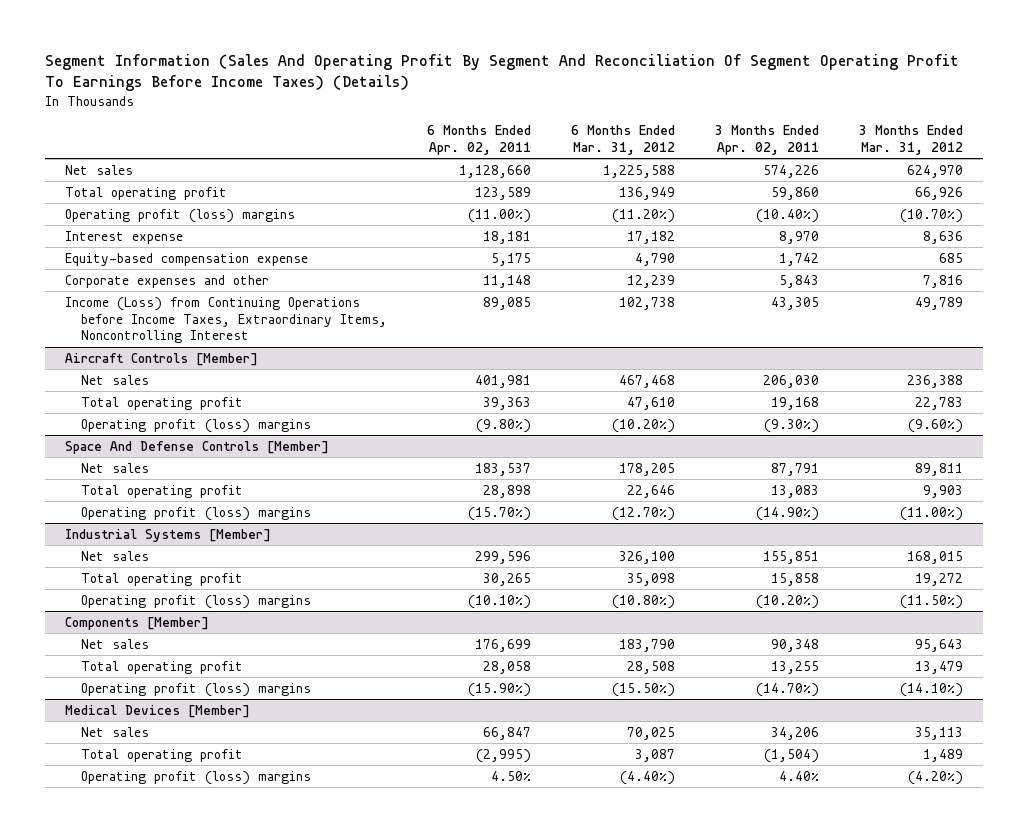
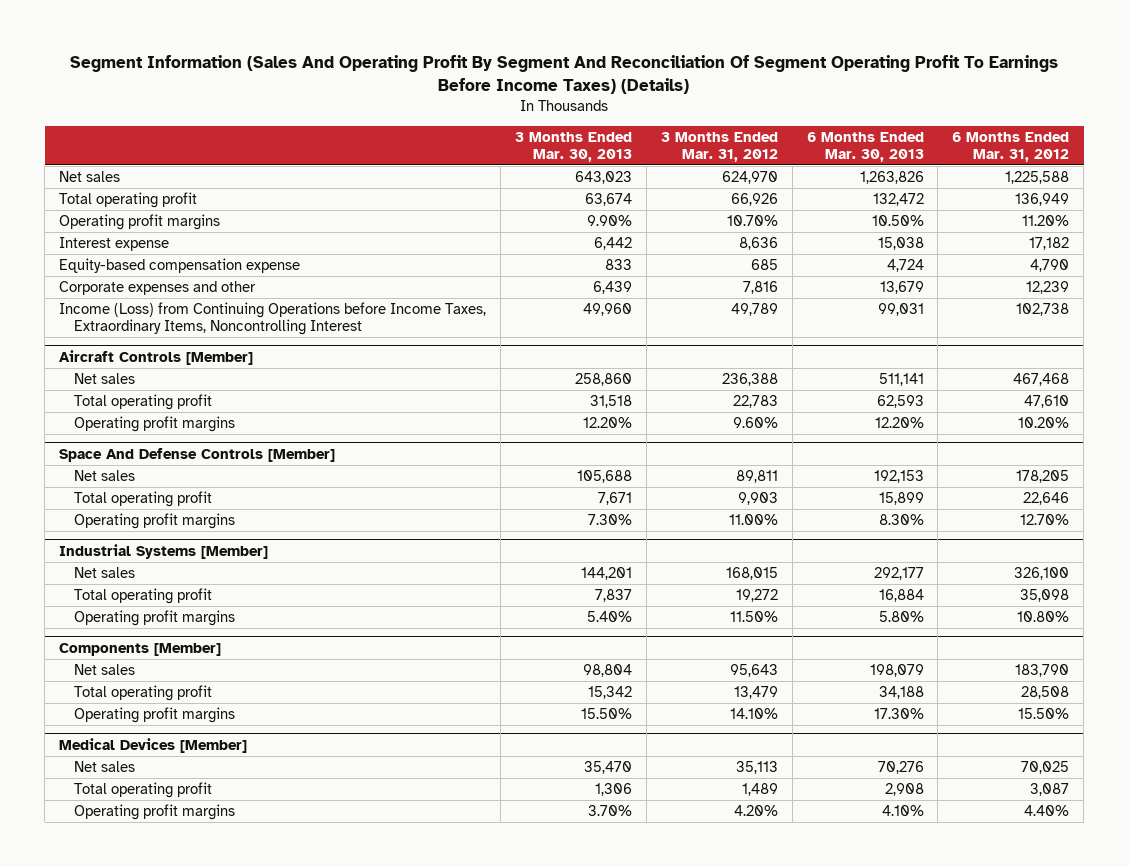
- | 6 Months Ended Apr. 02, 2011 | 6 Months Ended Mar. 31, 2012 | 3 Months Ended Apr. 02, 2011 | 3 Months Ended Mar. 31, 2012
+ | 3 Months Ended Mar. 30, 2013 | 3 Months Ended Mar. 31, 2012 | 6 Months Ended Mar. 30, 2013 | 6 Months Ended Mar. 31, 2012
- Operating profit (loss) margins | (11.00%) | (11.20%) | (10.40%) | (10.70%)
+ Operating profit margins | 9.90% | 10.70% | 10.50% | 11.20%
@ Aircraft Controls [Member]
- Operating profit (loss) margins | (9.80%) | (10.20%) | (9.30%) | (9.60%)
+ Operating profit margins | 12.20% | 9.60% | 12.20% | 10.20%
@ Space And Defense Controls [Member]
- Operating profit (loss) margins | (15.70%) | (12.70%) | (14.90%) | (11.00%)
+ Operating profit margins | 7.30% | 11.00% | 8.30% | 12.70%
@ Industrial Systems [Member]
- Operating profit (loss) margins | (10.10%) | (10.80%) | (10.20%) | (11.50%)
+ Operating profit margins | 5.40% | 11.50% | 5.80% | 10.80%
@ Components [Member]
- Operating profit (loss) margins | (15.90%) | (15.50%) | (14.70%) | (14.10%)
+ Operating profit margins | 15.50% | 14.10% | 17.30% | 15.50%
@ Medical Devices [Member]
- Operating profit (loss) margins | 4.50% | (4.40%) | 4.40% | (4.20%)
+ Operating profit margins | 3.70% | 4.20% | 4.10% | 4.40%

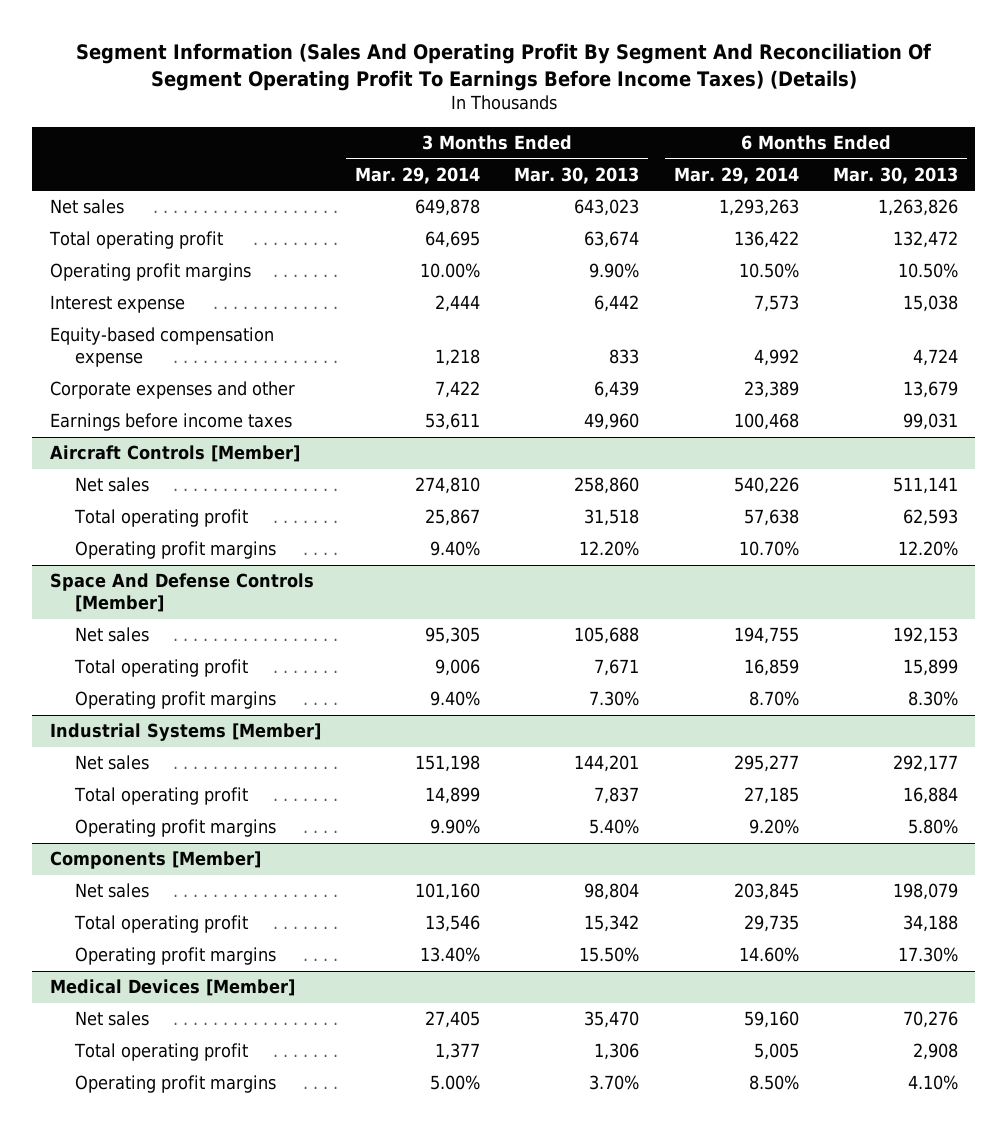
- | 3 Months Ended Mar. 30, 2013 | 3 Months Ended Mar. 31, 2012 | 6 Months Ended Mar. 30, 2013 | 6 Months Ended Mar. 31, 2012
+ | 3 Months Ended Mar. 29, 2014 | 3 Months Ended Mar. 30, 2013 | 6 Months Ended Mar. 29, 2014 | 6 Months Ended Mar. 30, 2013
- Income (Loss) from Continuing Operations before Income Taxes, Extraordinary Items, Noncontrolling Interest | 49,960 | 49,789 | 99,031 | 102,738
+ Earnings before income taxes | 53,611 | 49,960 | 100,468 | 99,031

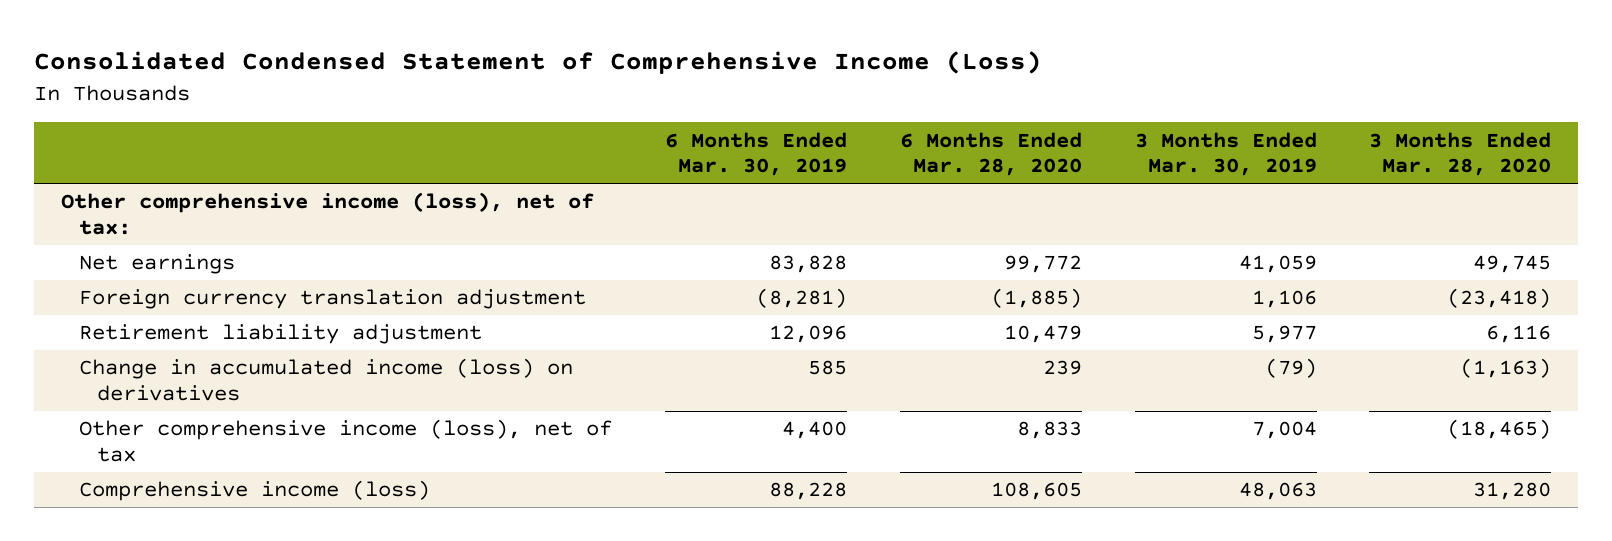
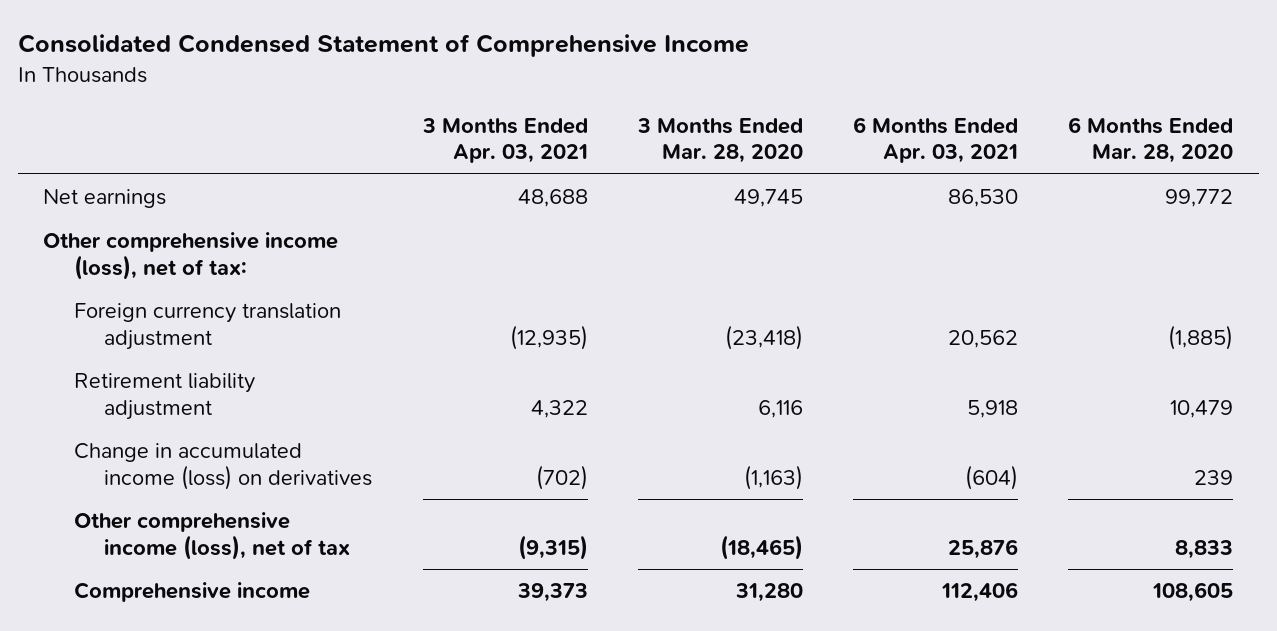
- Consolidated Condensed Statement of Comprehensive Income (Loss)
+ Consolidated Condensed Statement of Comprehensive Income
- | 6 Months Ended Mar. 30, 2019 | 6 Months Ended Mar. 28, 2020 | 3 Months Ended Mar. 30, 2019 | 3 Months Ended Mar. 28, 2020
+ | 3 Months Ended Apr. 03, 2021 | 3 Months Ended Mar. 28, 2020 | 6 Months Ended Apr. 03, 2021 | 6 Months Ended Mar. 28, 2020
moved down: Other comprehensive income (loss), net of tax:
- Comprehensive income (loss) | 88,228 | 108,605 | 48,063 | 31,280
+ Comprehensive income | 39,373 | 31,280 | 112,406 | 108,605

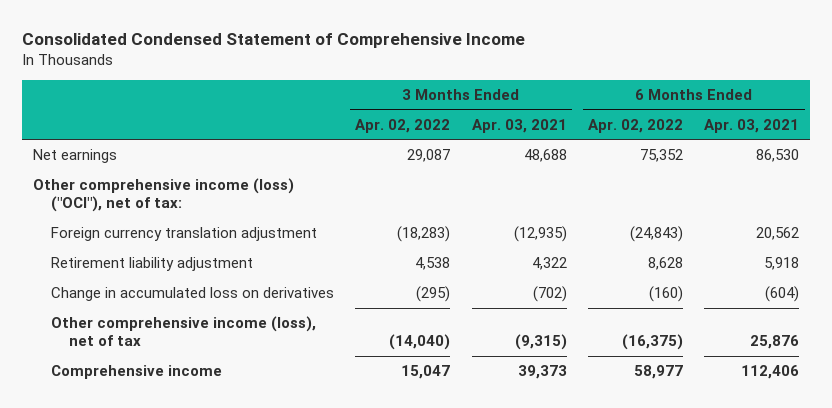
- | 3 Months Ended Apr. 03, 2021 | 3 Months Ended Mar. 28, 2020 | 6 Months Ended Apr. 03, 2021 | 6 Months Ended Mar. 28, 2020
+ | 3 Months Ended Apr. 02, 2022 | 3 Months Ended Apr. 03, 2021 | 6 Months Ended Apr. 02, 2022 | 6 Months Ended Apr. 03, 2021
- Other comprehensive income (loss), net of tax:
+ Other comprehensive income (loss) ("OCI"), net of tax:
- Change in accumulated income (loss) on derivatives | (702) | (1,163) | (604) | 239
+ Change in accumulated loss on derivatives | (295) | (702) | (160) | (604)

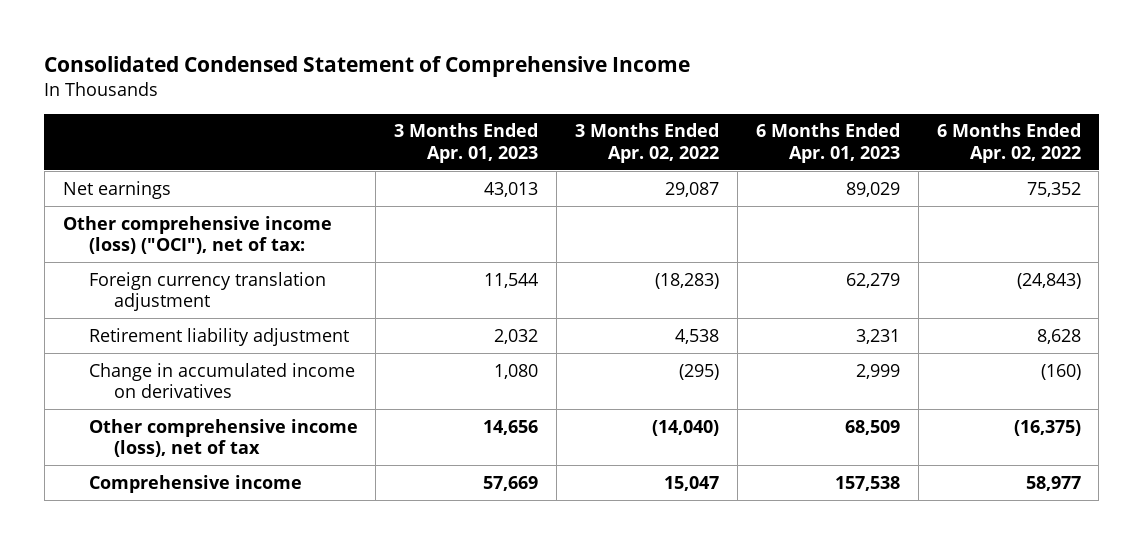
- | 3 Months Ended Apr. 02, 2022 | 3 Months Ended Apr. 03, 2021 | 6 Months Ended Apr. 02, 2022 | 6 Months Ended Apr. 03, 2021
+ | 3 Months Ended Apr. 01, 2023 | 3 Months Ended Apr. 02, 2022 | 6 Months Ended Apr. 01, 2023 | 6 Months Ended Apr. 02, 2022
- Change in accumulated loss on derivatives | (295) | (702) | (160) | (604)
+ Change in accumulated income on derivatives | 1,080 | (295) | 2,999 | (160)

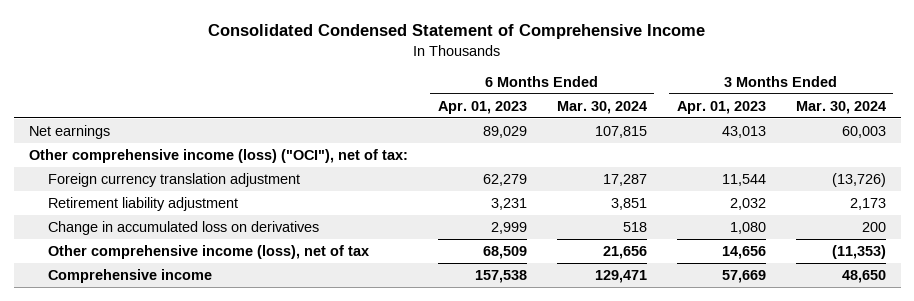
- | 3 Months Ended Apr. 01, 2023 | 3 Months Ended Apr. 02, 2022 | 6 Months Ended Apr. 01, 2023 | 6 Months Ended Apr. 02, 2022
+ | 6 Months Ended Apr. 01, 2023 | 6 Months Ended Mar. 30, 2024 | 3 Months Ended Apr. 01, 2023 | 3 Months Ended Mar. 30, 2024
- Change in accumulated income on derivatives | 1,080 | (295) | 2,999 | (160)
+ Change in accumulated loss on derivatives | 2,999 | 518 | 1,080 | 200

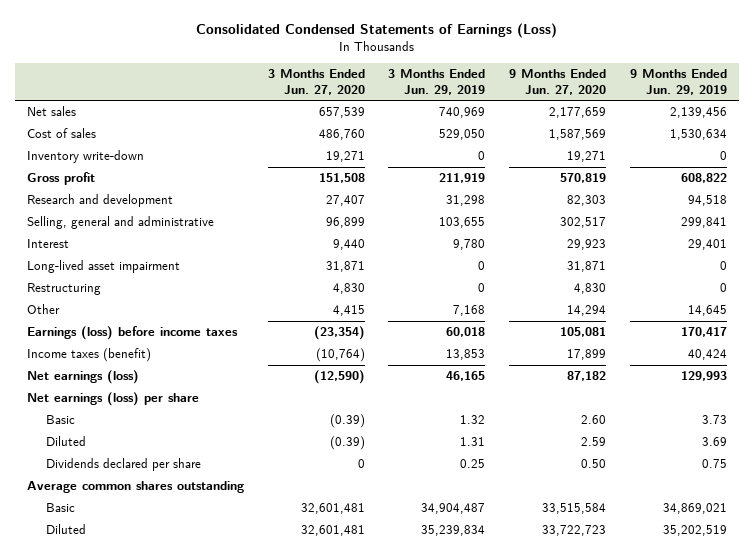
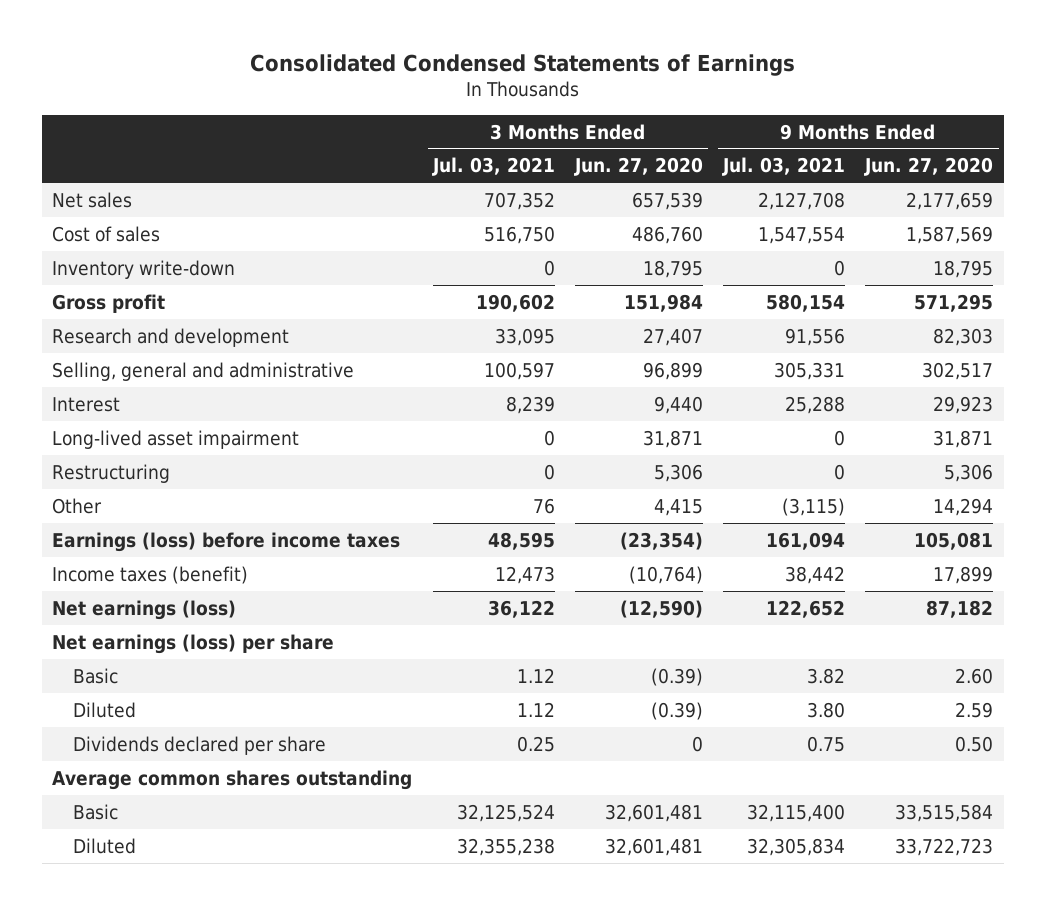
- Consolidated Condensed Statements of Earnings (Loss)
+ Consolidated Condensed Statements of Earnings
- | 3 Months Ended Jun. 27, 2020 | 3 Months Ended Jun. 29, 2019 | 9 Months Ended Jun. 27, 2020 | 9 Months Ended Jun. 29, 2019
+ | 3 Months Ended Jul. 03, 2021 | 3 Months Ended Jun. 27, 2020 | 9 Months Ended Jul. 03, 2021 | 9 Months Ended Jun. 27, 2020
- Inventory write-down | 19,271 | 0 | 19,271 | 0
- Gross profit | 151,508 | 211,919 | 570,819 | 608,822
+ Inventory write-down | 0 | 18,795 | 0 | 18,795
+ Gross profit | 190,602 | 151,984 | 580,154 | 571,295
- Restructuring | 4,830 | 0 | 4,830 | 0
+ Restructuring | 0 | 5,306 | 0 | 5,306

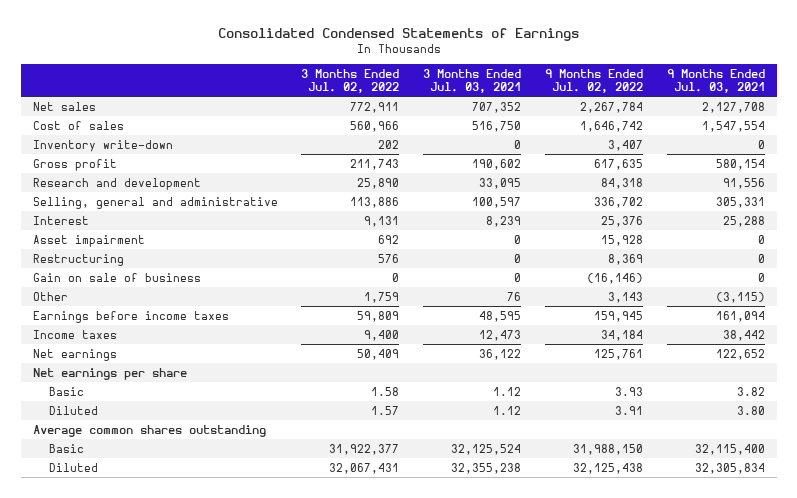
- | 3 Months Ended Jul. 03, 2021 | 3 Months Ended Jun. 27, 2020 | 9 Months Ended Jul. 03, 2021 | 9 Months Ended Jun. 27, 2020
+ | 3 Months Ended Jul. 02, 2022 | 3 Months Ended Jul. 03, 2021 | 9 Months Ended Jul. 02, 2022 | 9 Months Ended Jul. 03, 2021
- Long-lived asset impairment | 0 | 31,871 | 0 | 31,871
+ Asset impairment | 692 | 0 | 15,928 | 0
+ Gain on sale of business | 0 | 0 | (16,146) | 0
- Earnings (loss) before income taxes | 48,595 | (23,354) | 161,094 | 105,081
- Income taxes (benefit) | 12,473 | (10,764) | 38,442 | 17,899
- Net earnings (loss) | 36,122 | (12,590) | 122,652 | 87,182
- Net earnings (loss) per share
+ Earnings before income taxes | 59,809 | 48,595 | 159,945 | 161,094
+ Income taxes | 9,400 | 12,473 | 34,184 | 38,442
+ Net earnings | 50,409 | 36,122 | 125,761 | 122,652
+ Net earnings per share
- Dividends declared per share | 0.25 | 0 | 0.75 | 0.50

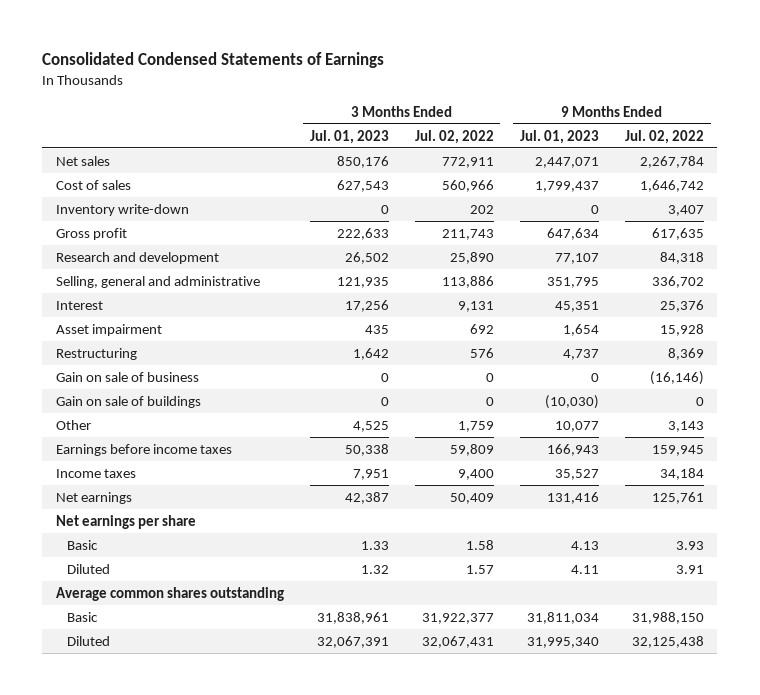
- | 3 Months Ended Jul. 02, 2022 | 3 Months Ended Jul. 03, 2021 | 9 Months Ended Jul. 02, 2022 | 9 Months Ended Jul. 03, 2021
+ | 3 Months Ended Jul. 01, 2023 | 3 Months Ended Jul. 02, 2022 | 9 Months Ended Jul. 01, 2023 | 9 Months Ended Jul. 02, 2022
+ Gain on sale of buildings | 0 | 0 | (10,030) | 0

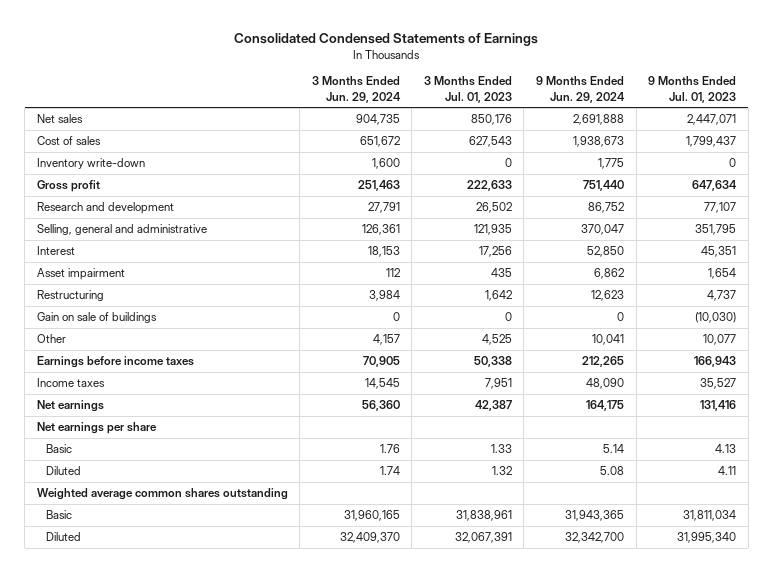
- | 3 Months Ended Jul. 01, 2023 | 3 Months Ended Jul. 02, 2022 | 9 Months Ended Jul. 01, 2023 | 9 Months Ended Jul. 02, 2022
+ | 3 Months Ended Jun. 29, 2024 | 3 Months Ended Jul. 01, 2023 | 9 Months Ended Jun. 29, 2024 | 9 Months Ended Jul. 01, 2023
- Gain on sale of business | 0 | 0 | 0 | (16,146)
- Average common shares outstanding
+ Weighted average common shares outstanding

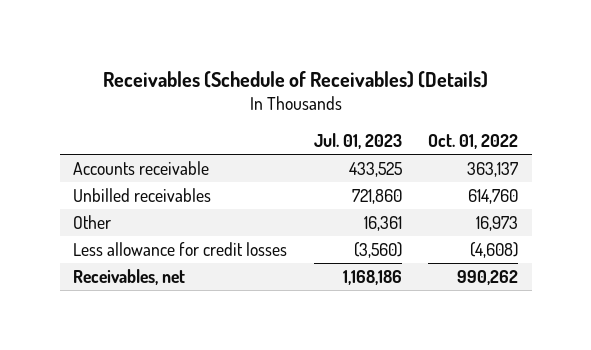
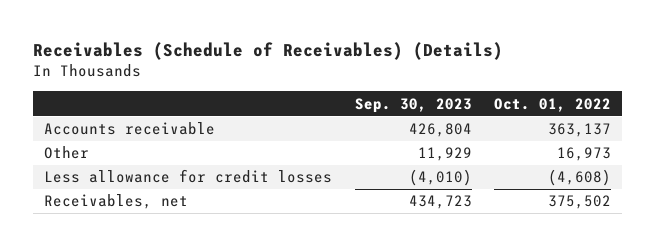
- | Jul. 01, 2023 | Oct. 01, 2022
+ | Sep. 30, 2023 | Oct. 01, 2022
- Unbilled receivables | 721,860 | 614,760
- Receivables, net | 1,168,186 | 990,262
+ Receivables, net | 434,723 | 375,502

